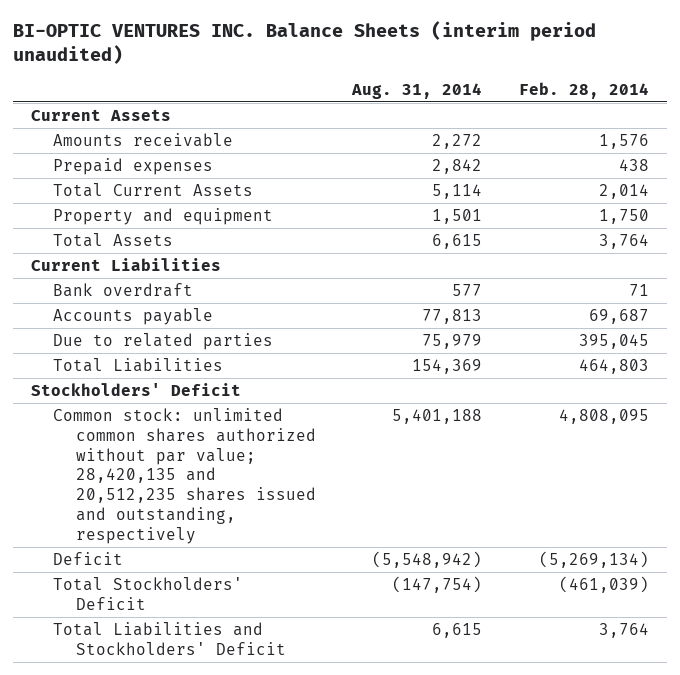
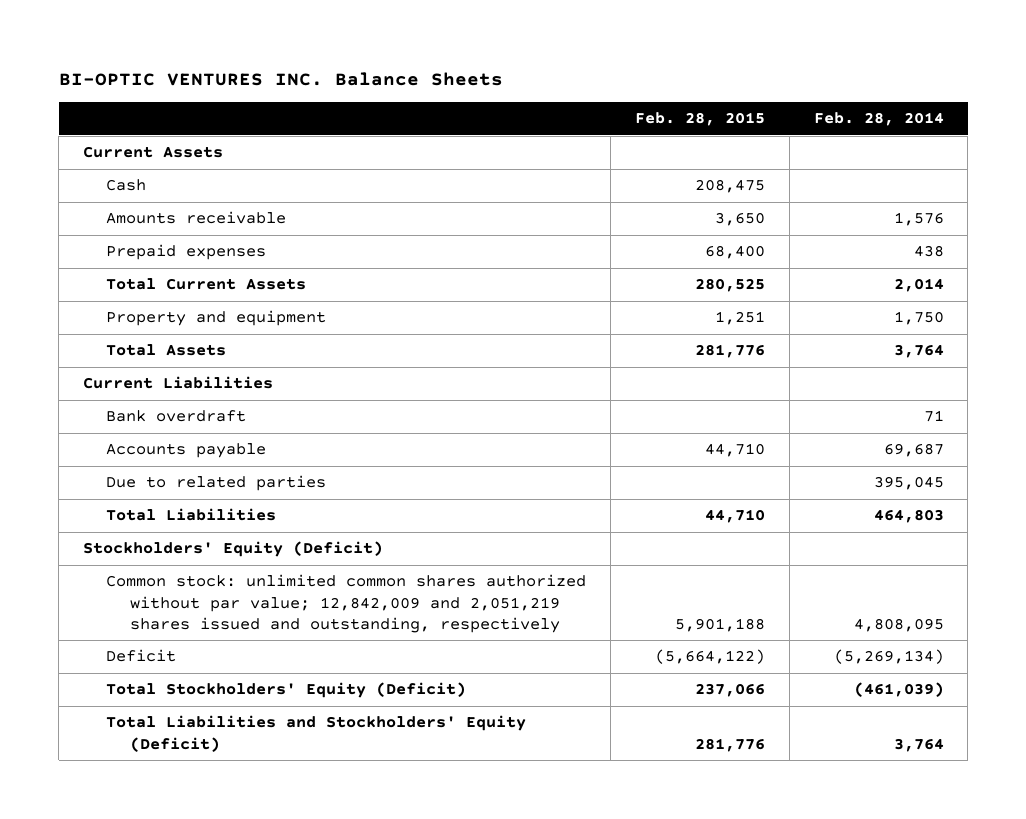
- BI-OPTIC VENTURES INC. Balance Sheets (interim period unaudited)
+ BI-OPTIC VENTURES INC. Balance Sheets
- | Aug. 31, 2014 | Feb. 28, 2014
+ | Feb. 28, 2015 | Feb. 28, 2014
+ Cash | 208,475 |
- Stockholders' Deficit
- Common stock: unlimited common shares authorized without par value; 28,420,135 and 20,512,235 shares issued and outstanding, respectively | 5,401,188 | 4,808,095
+ Stockholders' Equity (Deficit)
+ Common stock: unlimited common shares authorized without par value; 12,842,009 and 2,051,219 shares issued and outstanding, respectively | 5,901,188 | 4,808,095
- Total Stockholders' Deficit | (147,754) | (461,039)
- Total Liabilities and Stockholders' Deficit | 6,615 | 3,764
+ Total Stockholders' Equity (Deficit) | 237,066 | (461,039)
+ Total Liabilities and Stockholders' Equity (Deficit) | 281,776 | 3,764

